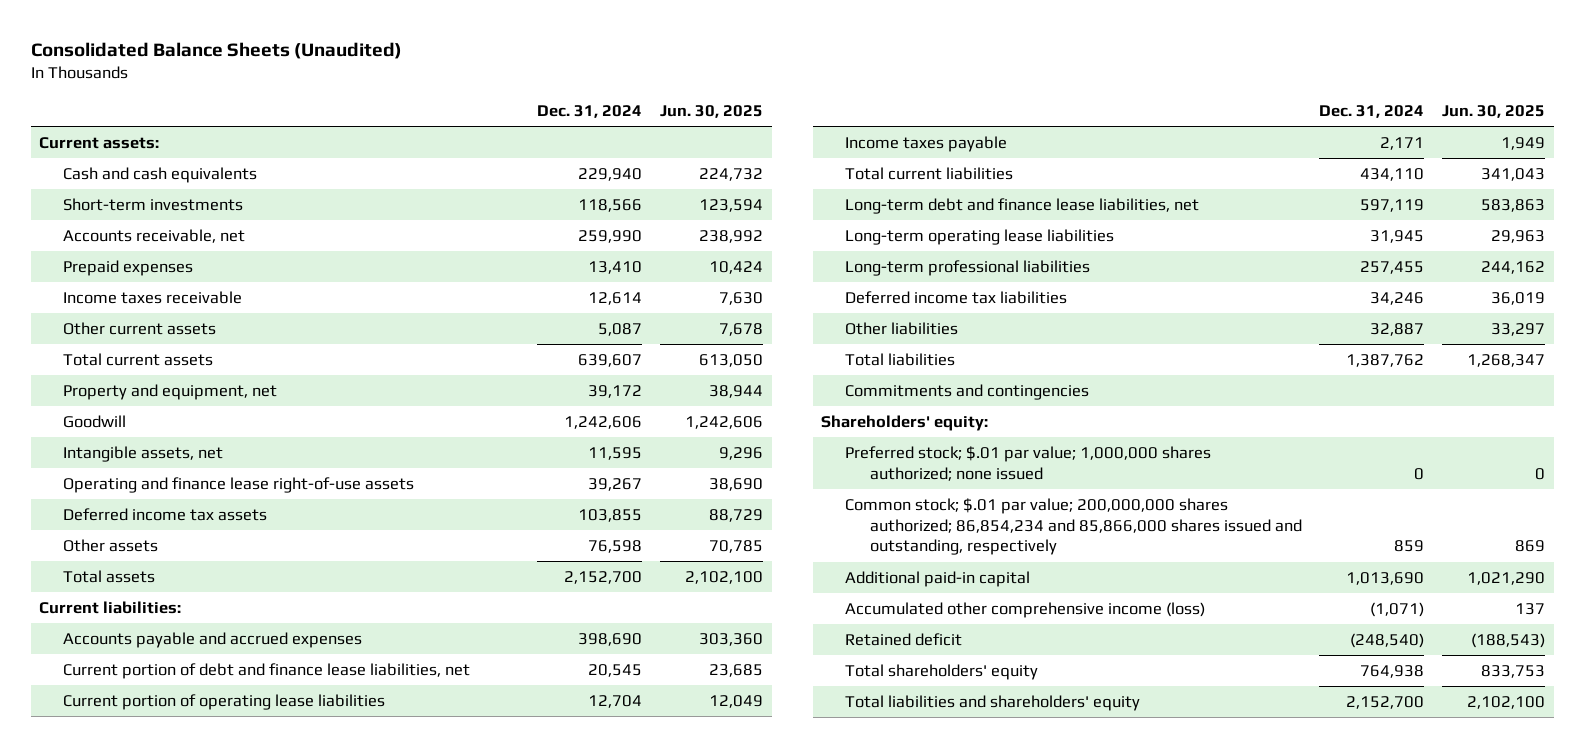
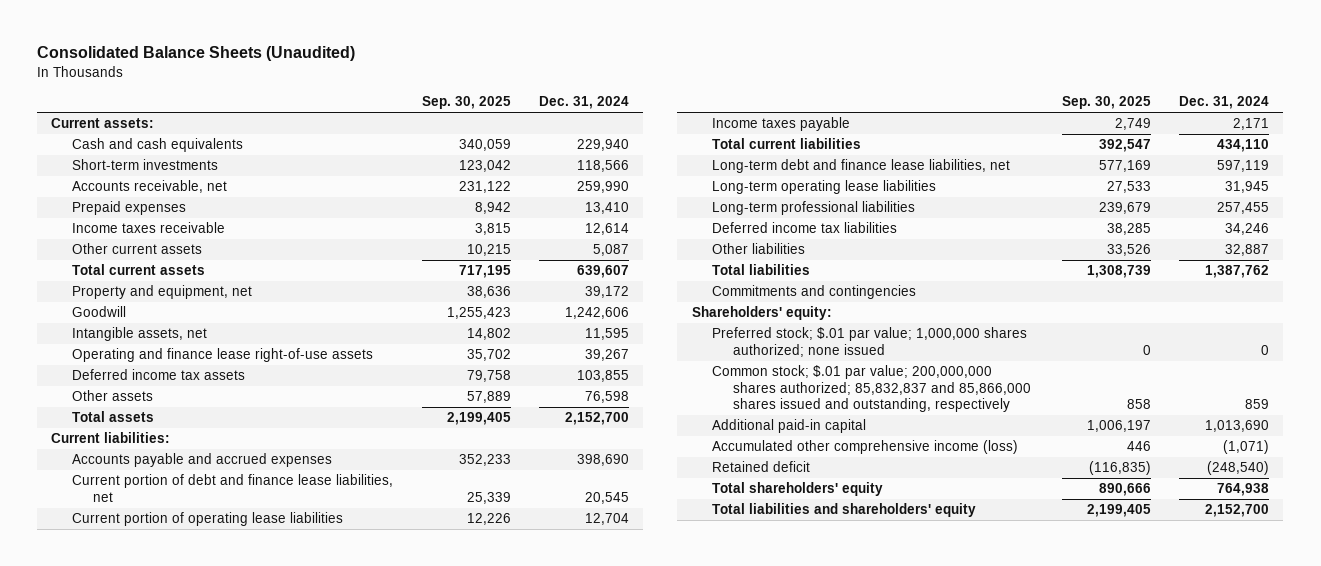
- | Dec. 31, 2024 | Jun. 30, 2025
+ | Sep. 30, 2025 | Dec. 31, 2024
- Common stock; $.01 par value; 200,000,000 shares authorized; 86,854,234 and 85,866,000 shares issued and outstanding, respectively | 859 | 869
+ Common stock; $.01 par value; 200,000,000 shares authorized; 85,832,837 and 85,866,000 shares issued and outstanding, respectively | 858 | 859

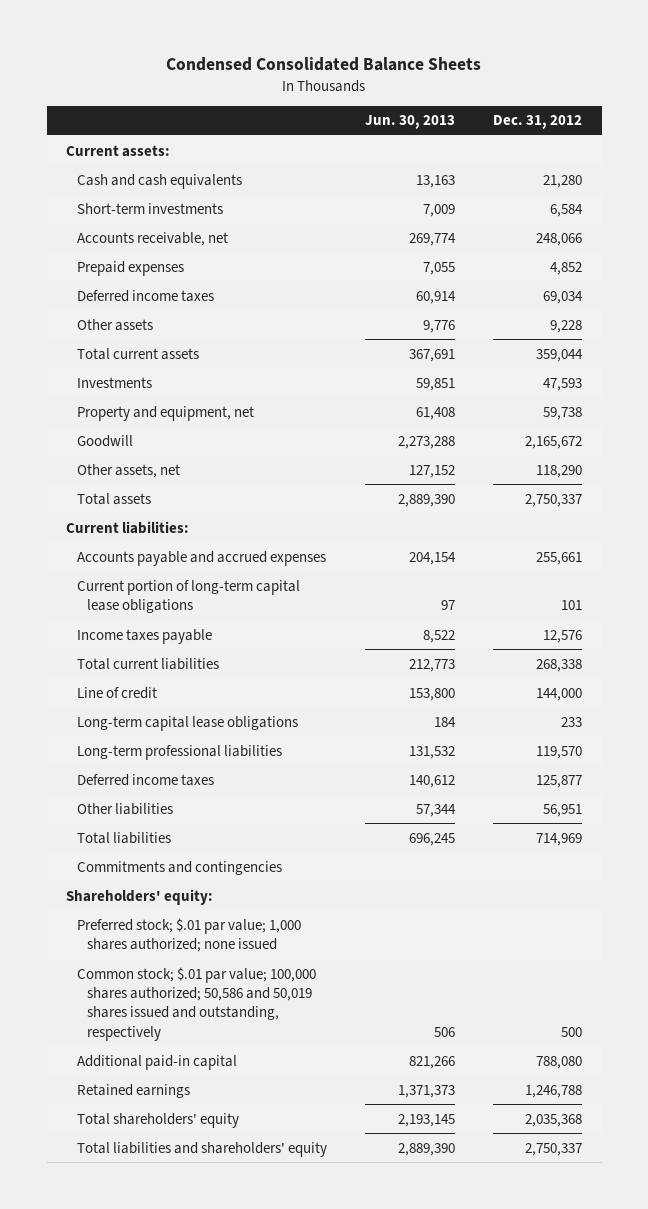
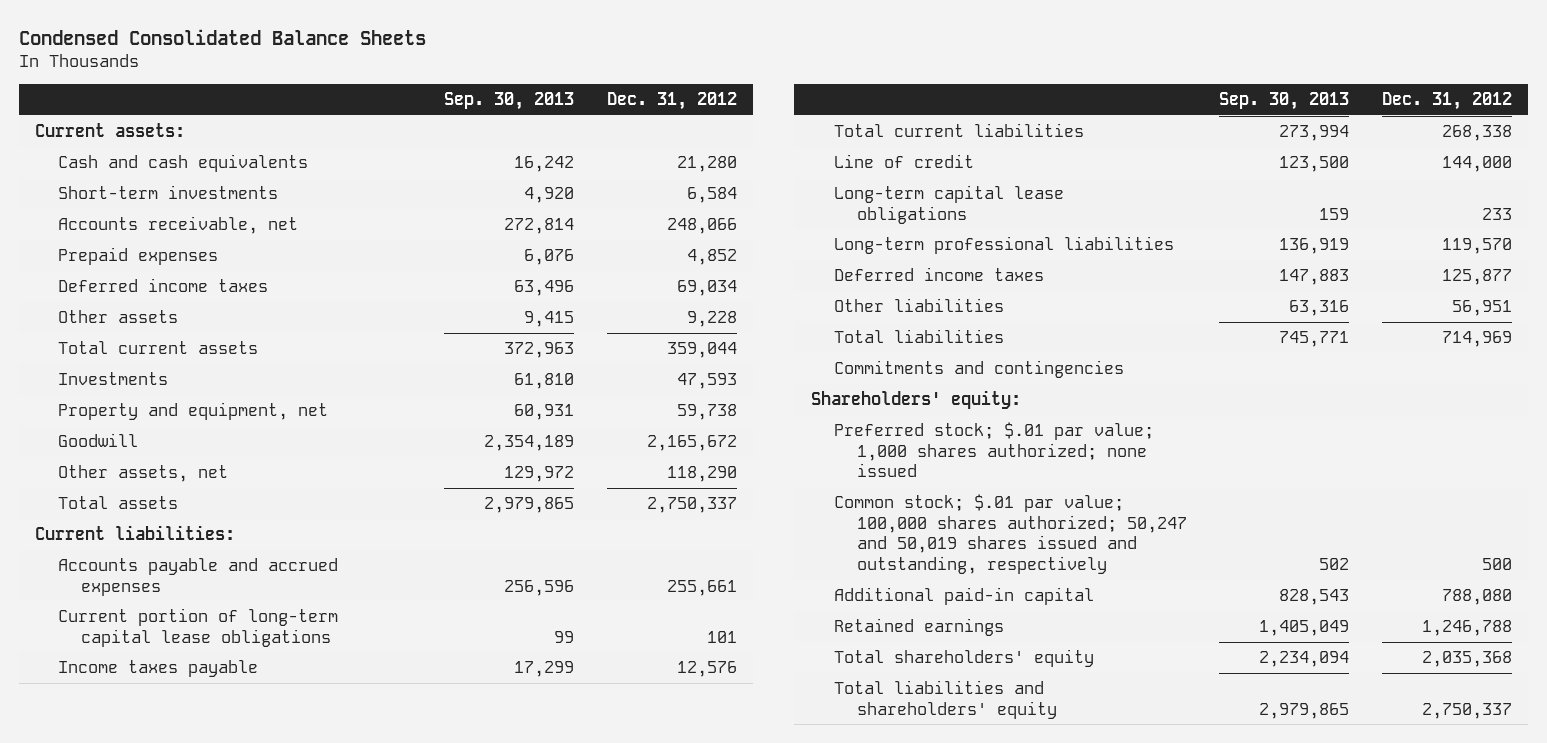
- | Jun. 30, 2013 | Dec. 31, 2012
+ | Sep. 30, 2013 | Dec. 31, 2012
- Common stock; $.01 par value; 100,000 shares authorized; 50,586 and 50,019 shares issued and outstanding, respectively | 506 | 500
+ Common stock; $.01 par value; 100,000 shares authorized; 50,247 and 50,019 shares issued and outstanding, respectively | 502 | 500

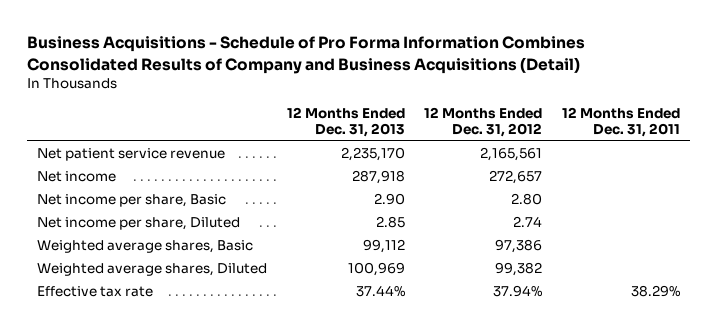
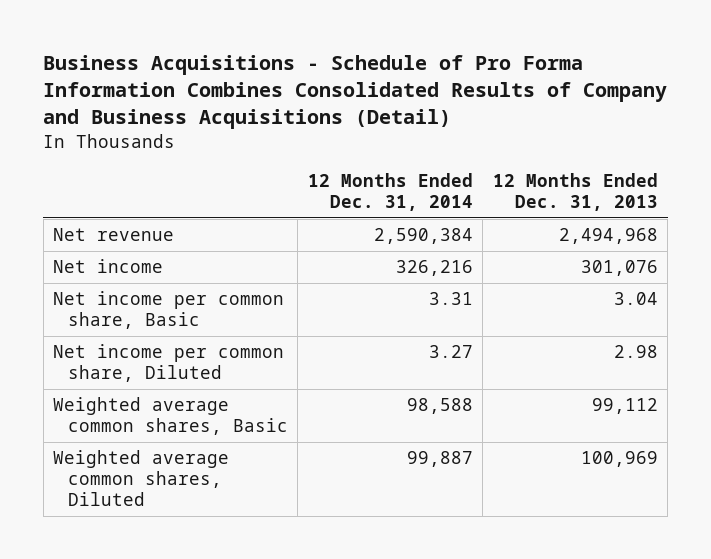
- | 12 Months Ended Dec. 31, 2013 | 12 Months Ended Dec. 31, 2012 | 12 Months Ended Dec. 31, 2011
+ | 12 Months Ended Dec. 31, 2014 | 12 Months Ended Dec. 31, 2013
- Net patient service revenue | 2,235,170 | 2,165,561 |
- Net income | 287,918 | 272,657 |
- Net income per share, Basic | 2.90 | 2.80 |
- Net income per share, Diluted | 2.85 | 2.74 |
- Weighted average shares, Basic | 99,112 | 97,386 |
- Weighted average shares, Diluted | 100,969 | 99,382 |
- Effective tax rate | 37.44% | 37.94% | 38.29%
+ Net revenue | 2,590,384 | 2,494,968
+ Net income | 326,216 | 301,076
+ Net income per common share, Basic | 3.31 | 3.04
+ Net income per common share, Diluted | 3.27 | 2.98
+ Weighted average common shares, Basic | 98,588 | 99,112
+ Weighted average common shares, Diluted | 99,887 | 100,969

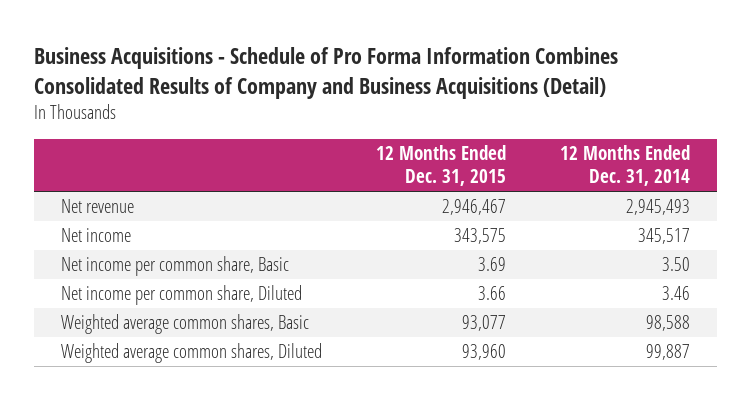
- | 12 Months Ended Dec. 31, 2014 | 12 Months Ended Dec. 31, 2013
+ | 12 Months Ended Dec. 31, 2015 | 12 Months Ended Dec. 31, 2014
- Net revenue | 2,590,384 | 2,494,968
- Net income | 326,216 | 301,076
- Net income per common share, Basic | 3.31 | 3.04
- Net income per common share, Diluted | 3.27 | 2.98
+ Net revenue | 2,946,467 | 2,945,493
+ Net income | 343,575 | 345,517
+ Net income per common share, Basic | 3.69 | 3.50
+ Net income per common share, Diluted | 3.66 | 3.46

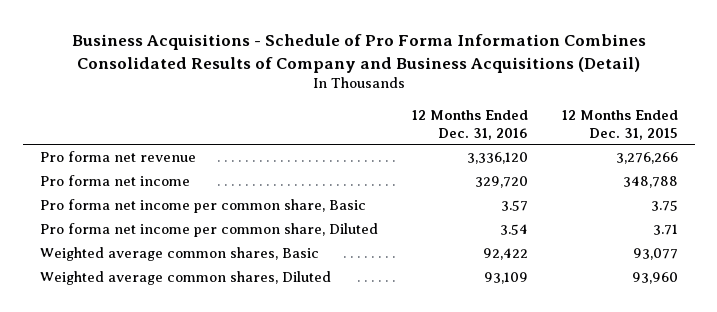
- | 12 Months Ended Dec. 31, 2015 | 12 Months Ended Dec. 31, 2014
+ | 12 Months Ended Dec. 31, 2016 | 12 Months Ended Dec. 31, 2015
- Net revenue | 2,946,467 | 2,945,493
- Net income | 343,575 | 345,517
- Net income per common share, Basic | 3.69 | 3.50
- Net income per common share, Diluted | 3.66 | 3.46
+ Pro forma net revenue | 3,336,120 | 3,276,266
+ Pro forma net income | 329,720 | 348,788
+ Pro forma net income per common share, Basic | 3.57 | 3.75
+ Pro forma net income per common share, Diluted | 3.54 | 3.71

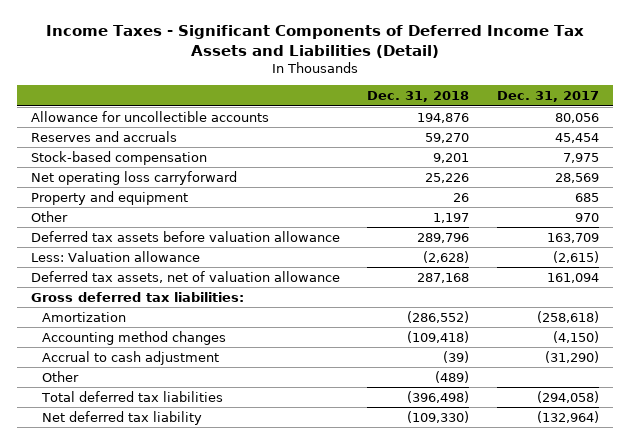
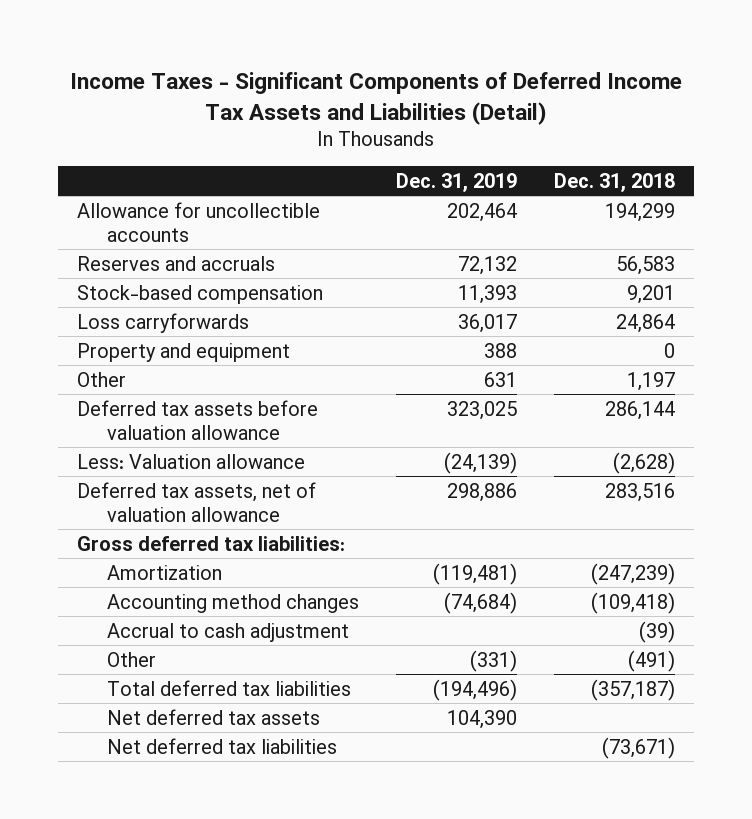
- | Dec. 31, 2018 | Dec. 31, 2017
+ | Dec. 31, 2019 | Dec. 31, 2018
- Allowance for uncollectible accounts | 194,876 | 80,056
- Reserves and accruals | 59,270 | 45,454
+ Allowance for uncollectible accounts | 202,464 | 194,299
+ Reserves and accruals | 72,132 | 56,583
- Net operating loss carryforward | 25,226 | 28,569
- Property and equipment | 26 | 685
+ Loss carryforwards | 36,017 | 24,864
+ Property and equipment | 388 | 0
- Deferred tax assets before valuation allowance | 289,796 | 163,709
+ Deferred tax assets before valuation allowance | 323,025 | 286,144
- Deferred tax assets, net of valuation allowance | 287,168 | 161,094
+ Deferred tax assets, net of valuation allowance | 298,886 | 283,516
- Amortization | (286,552) | (258,618)
+ Amortization | (119,481) | (247,239)
- Other | (489) |
- Total deferred tax liabilities | (396,498) | (294,058)
- Net deferred tax liability | (109,330) | (132,964)
+ Other | (331) | (491)
+ Total deferred tax liabilities | (194,496) | (357,187)
+ Net deferred tax assets | 104,390 |
+ Net deferred tax liabilities | | (73,671)

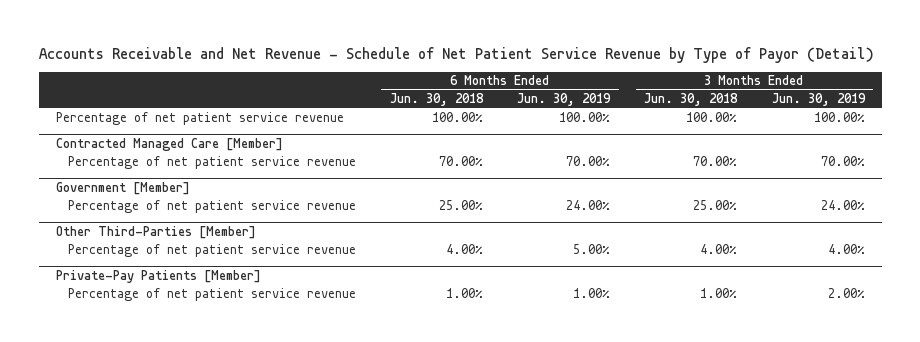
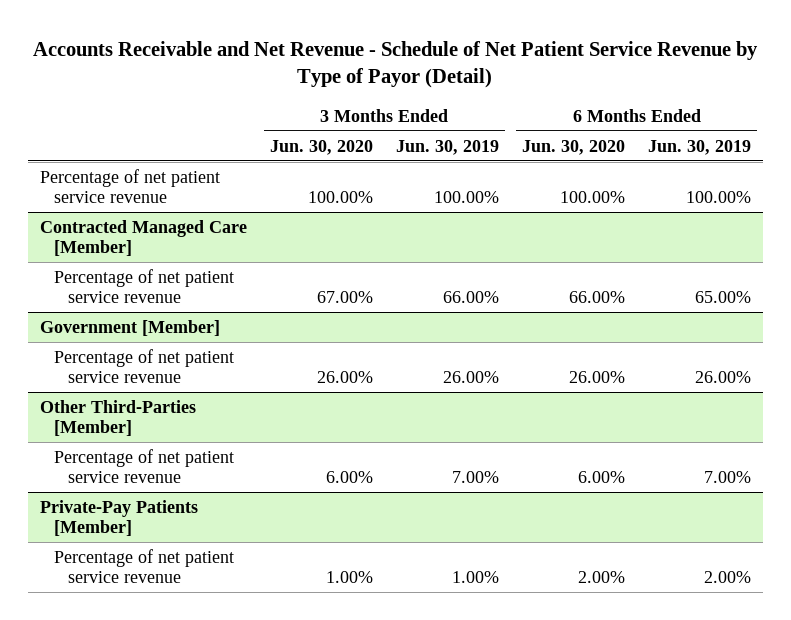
- | 6 Months Ended Jun. 30, 2018 | 6 Months Ended Jun. 30, 2019 | 3 Months Ended Jun. 30, 2018 | 3 Months Ended Jun. 30, 2019
+ | 3 Months Ended Jun. 30, 2020 | 3 Months Ended Jun. 30, 2019 | 6 Months Ended Jun. 30, 2020 | 6 Months Ended Jun. 30, 2019
@ Contracted Managed Care [Member]
- Percentage of net patient service revenue | 70.00% | 70.00% | 70.00% | 70.00%
+ Percentage of net patient service revenue | 67.00% | 66.00% | 66.00% | 65.00%
@ Government [Member]
- Percentage of net patient service revenue | 25.00% | 24.00% | 25.00% | 24.00%
+ Percentage of net patient service revenue | 26.00% | 26.00% | 26.00% | 26.00%
@ Other Third-Parties [Member]
- Percentage of net patient service revenue | 4.00% | 5.00% | 4.00% | 4.00%
+ Percentage of net patient service revenue | 6.00% | 7.00% | 6.00% | 7.00%
@ Private-Pay Patients [Member]
- Percentage of net patient service revenue | 1.00% | 1.00% | 1.00% | 2.00%
+ Percentage of net patient service revenue | 1.00% | 1.00% | 2.00% | 2.00%

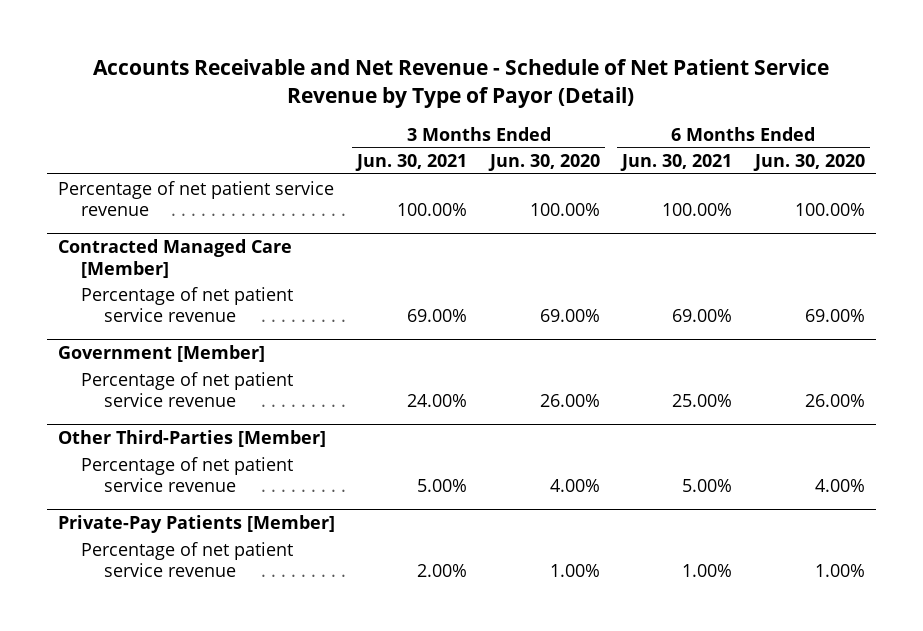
- | 3 Months Ended Jun. 30, 2020 | 3 Months Ended Jun. 30, 2019 | 6 Months Ended Jun. 30, 2020 | 6 Months Ended Jun. 30, 2019
+ | 3 Months Ended Jun. 30, 2021 | 3 Months Ended Jun. 30, 2020 | 6 Months Ended Jun. 30, 2021 | 6 Months Ended Jun. 30, 2020
@ Contracted Managed Care [Member]
- Percentage of net patient service revenue | 67.00% | 66.00% | 66.00% | 65.00%
+ Percentage of net patient service revenue | 69.00% | 69.00% | 69.00% | 69.00%
@ Other Third-Parties [Member]
- Percentage of net patient service revenue | 6.00% | 7.00% | 6.00% | 7.00%
+ Percentage of net patient service revenue | 5.00% | 4.00% | 5.00% | 4.00%
@ Private-Pay Patients [Member]
- Percentage of net patient service revenue | 1.00% | 1.00% | 2.00% | 2.00%
+ Percentage of net patient service revenue | 2.00% | 1.00% | 1.00% | 1.00%

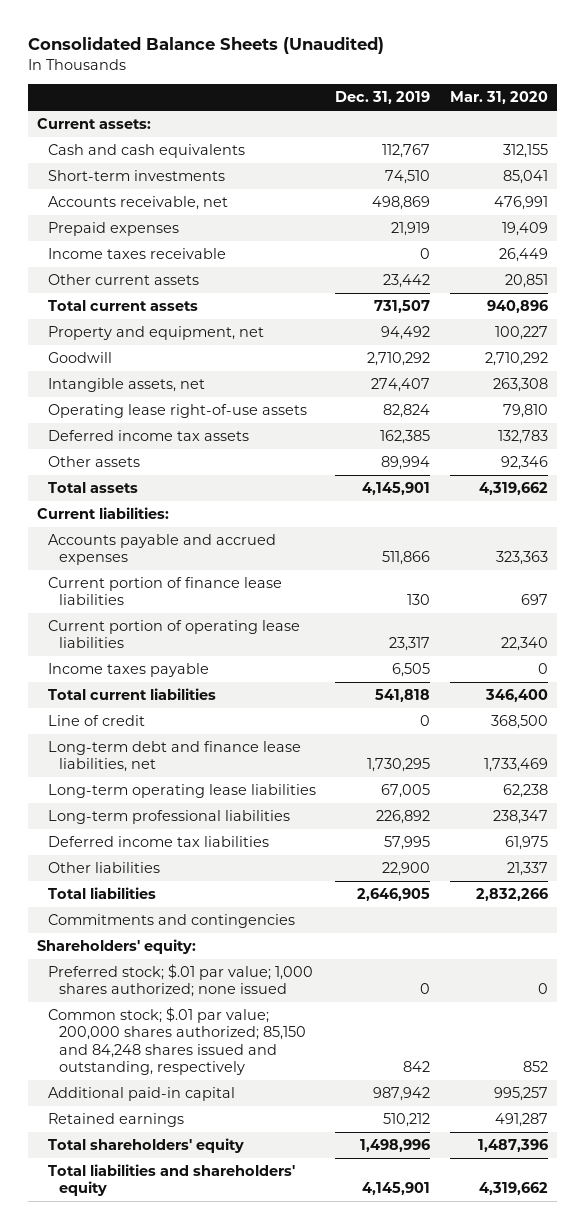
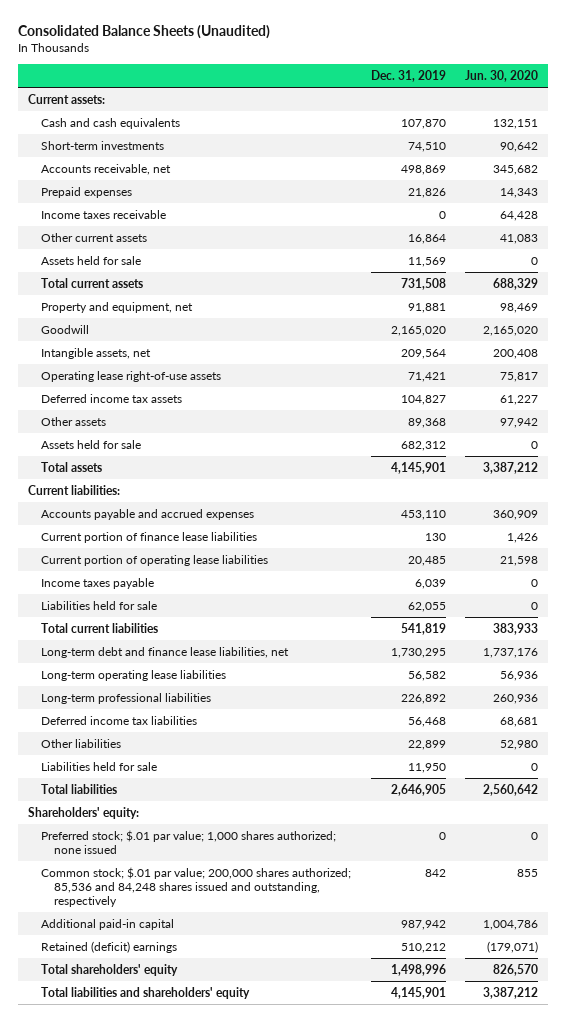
- | Dec. 31, 2019 | Mar. 31, 2020
+ | Dec. 31, 2019 | Jun. 30, 2020
- Cash and cash equivalents | 112,767 | 312,155
+ Cash and cash equivalents | 107,870 | 132,151
- Prepaid expenses | 21,919 | 19,409
+ Prepaid expenses | 21,826 | 14,343
- Other current assets | 23,442 | 20,851
- Total current assets | 731,507 | 940,896
- Property and equipment, net | 94,492 | 100,227
- Goodwill | 2,710,292 | 2,710,292
- Intangible assets, net | 274,407 | 263,308
- Operating lease right-of-use assets | 82,824 | 79,810
- Deferred income tax assets | 162,385 | 132,783
- Other assets | 89,994 | 92,346
+ Other current assets | 16,864 | 41,083
+ Assets held for sale | 11,569 | 0
+ Total current assets | 731,508 | 688,329
+ Property and equipment, net | 91,881 | 98,469
+ Goodwill | 2,165,020 | 2,165,020
+ Intangible assets, net | 209,564 | 200,408
+ Operating lease right-of-use assets | 71,421 | 75,817
+ Deferred income tax assets | 104,827 | 61,227
+ Other assets | 89,368 | 97,942
+ Assets held for sale | 682,312 | 0
- Accounts payable and accrued expenses | 511,866 | 323,363
+ Accounts payable and accrued expenses | 453,110 | 360,909
- Current portion of operating lease liabilities | 23,317 | 22,340
- Income taxes payable | 6,505 | 0
- Total current liabilities | 541,818 | 346,400
- Line of credit | 0 | 368,500
+ Current portion of operating lease liabilities | 20,485 | 21,598
+ Income taxes payable | 6,039 | 0
+ Liabilities held for sale | 62,055 | 0
+ Total current liabilities | 541,819 | 383,933
- Long-term operating lease liabilities | 67,005 | 62,238
+ Long-term operating lease liabilities | 56,582 | 56,936
- Deferred income tax liabilities | 57,995 | 61,975
- Other liabilities | 22,900 | 21,337
+ Deferred income tax liabilities | 56,468 | 68,681
+ Other liabilities | 22,899 | 52,980
+ Liabilities held for sale | 11,950 | 0
- Commitments and contingencies
- Common stock; $.01 par value; 200,000 shares authorized; 85,150 and 84,248 shares issued and outstanding, respectively | 842 | 852
+ Common stock; $.01 par value; 200,000 shares authorized; 85,536 and 84,248 shares issued and outstanding, respectively | 842 | 855
- Retained earnings | 510,212 | 491,287
+ Retained (deficit) earnings | 510,212 | (179,071)

